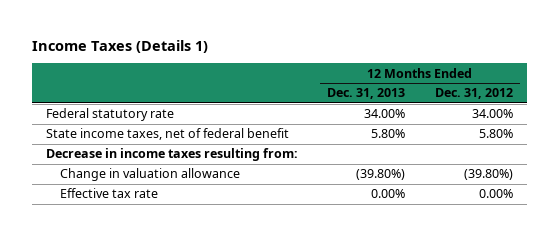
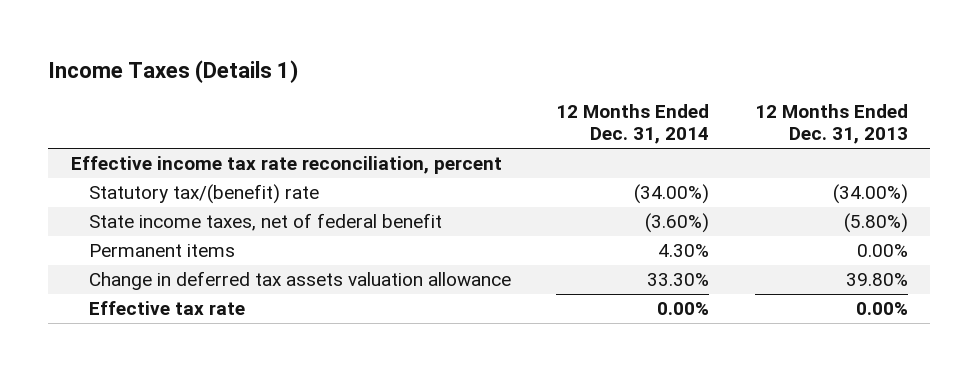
- | 12 Months Ended Dec. 31, 2013 | 12 Months Ended Dec. 31, 2012
+ | 12 Months Ended Dec. 31, 2014 | 12 Months Ended Dec. 31, 2013
- Federal statutory rate | 34.00% | 34.00%
- State income taxes, net of federal benefit | 5.80% | 5.80%
- Decrease in income taxes resulting from:
- Change in valuation allowance | (39.80%) | (39.80%)
+ Effective income tax rate reconciliation, percent
+ Statutory tax/(benefit) rate | (34.00%) | (34.00%)
+ State income taxes, net of federal benefit | (3.60%) | (5.80%)
+ Permanent items | 4.30% | 0.00%
+ Change in deferred tax assets valuation allowance | 33.30% | 39.80%

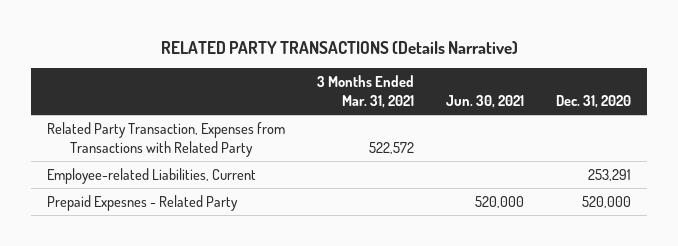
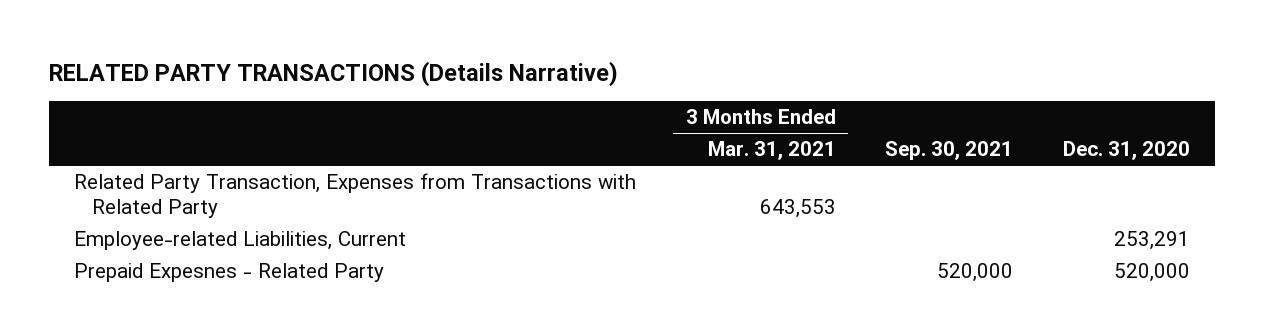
- | 3 Months Ended Mar. 31, 2021 | Jun. 30, 2021 | Dec. 31, 2020
+ | 3 Months Ended Mar. 31, 2021 | Sep. 30, 2021 | Dec. 31, 2020
- Related Party Transaction, Expenses from Transactions with Related Party | 522,572 | |
+ Related Party Transaction, Expenses from Transactions with Related Party | 643,553 | |

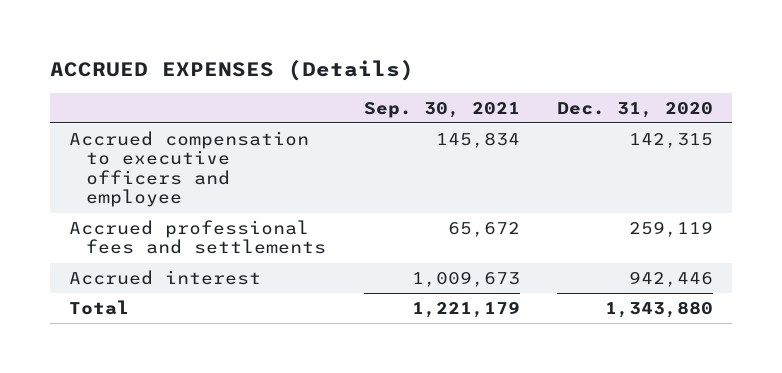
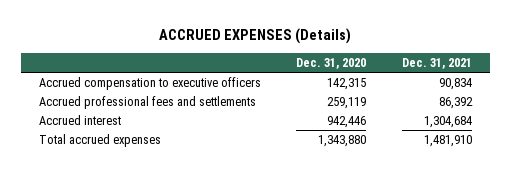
- | Sep. 30, 2021 | Dec. 31, 2020
+ | Dec. 31, 2020 | Dec. 31, 2021
- Accrued compensation to executive officers and employee | 145,834 | 142,315
+ Accrued compensation to executive officers | 142,315 | 90,834
- Total | 1,221,179 | 1,343,880
+ Total accrued expenses | 1,343,880 | 1,481,910

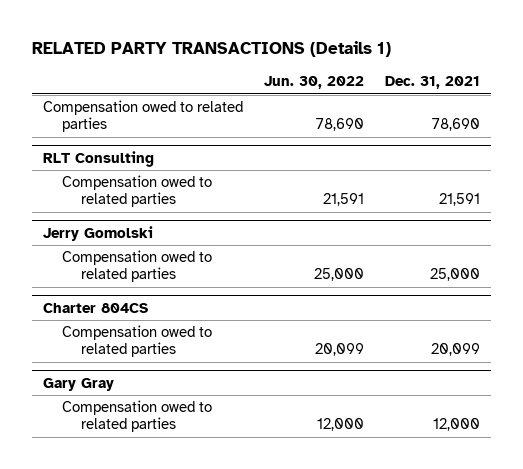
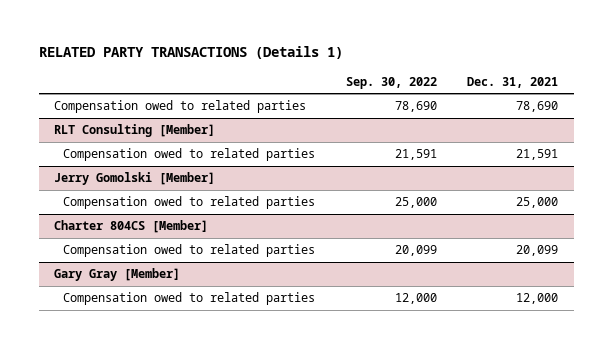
- | Jun. 30, 2022 | Dec. 31, 2021
+ | Sep. 30, 2022 | Dec. 31, 2021
- RLT Consulting
+ RLT Consulting [Member]
- Jerry Gomolski
+ Jerry Gomolski [Member]
- Charter 804CS
+ Charter 804CS [Member]
- Gary Gray
+ Gary Gray [Member]

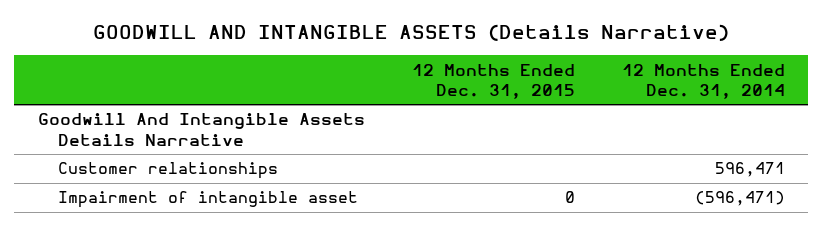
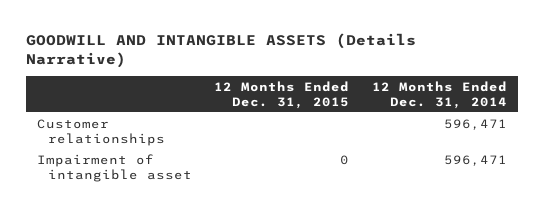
- Goodwill And Intangible Assets Details Narrative
- Impairment of intangible asset | 0 | (596,471)
+ Impairment of intangible asset | 0 | 596,471

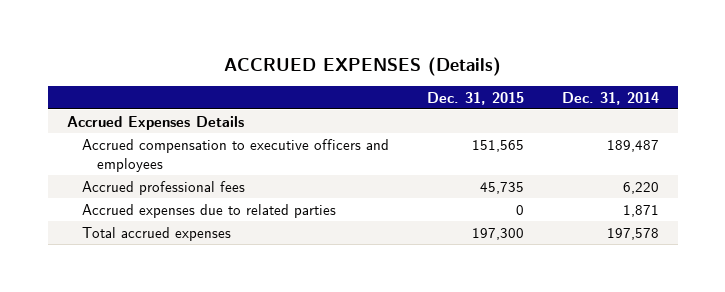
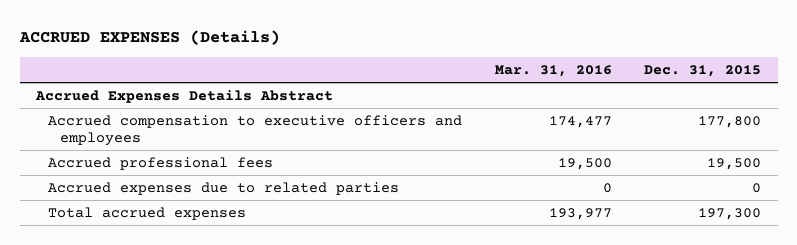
- | Dec. 31, 2015 | Dec. 31, 2014
+ | Mar. 31, 2016 | Dec. 31, 2015
- Accrued Expenses Details
- Accrued compensation to executive officers and employees | 151,565 | 189,487
- Accrued professional fees | 45,735 | 6,220
+ Accrued Expenses Details Abstract
+ Accrued compensation to executive officers and employees | 174,477 | 177,800
+ Accrued professional fees | 19,500 | 19,500

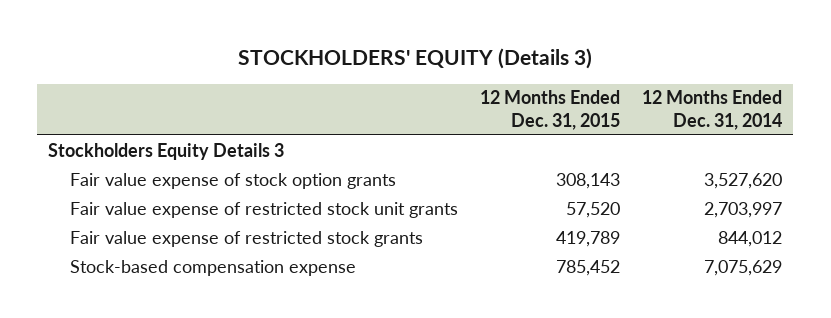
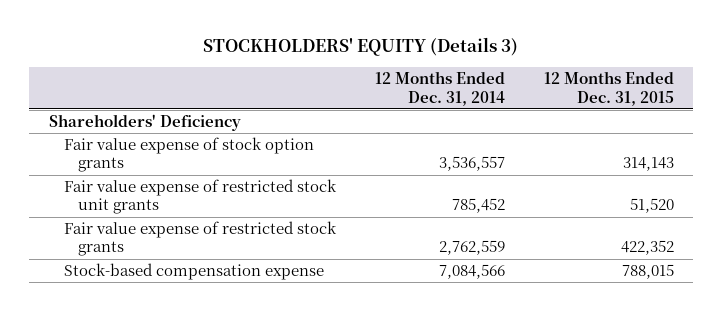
- | 12 Months Ended Dec. 31, 2015 | 12 Months Ended Dec. 31, 2014
+ | 12 Months Ended Dec. 31, 2014 | 12 Months Ended Dec. 31, 2015
- Stockholders Equity Details 3
- Fair value expense of stock option grants | 308,143 | 3,527,620
- Fair value expense of restricted stock unit grants | 57,520 | 2,703,997
- Fair value expense of restricted stock grants | 419,789 | 844,012
- Stock-based compensation expense | 785,452 | 7,075,629
+ Shareholders' Deficiency
+ Fair value expense of stock option grants | 3,536,557 | 314,143
+ Fair value expense of restricted stock unit grants | 785,452 | 51,520
+ Fair value expense of restricted stock grants | 2,762,559 | 422,352
+ Stock-based compensation expense | 7,084,566 | 788,015

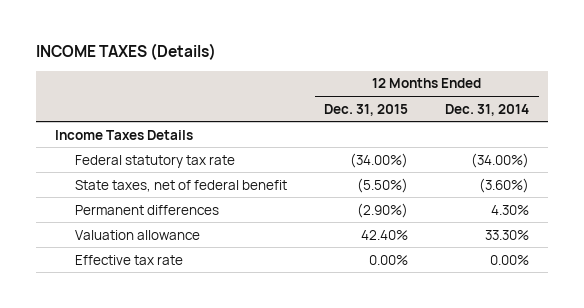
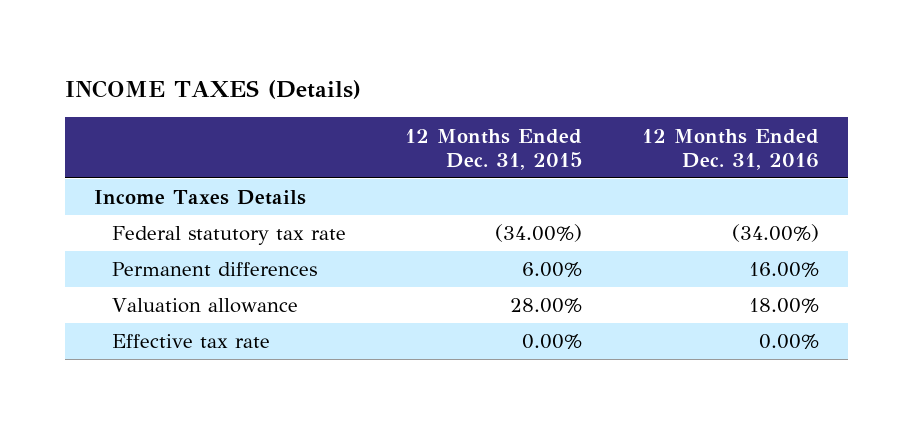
- | 12 Months Ended Dec. 31, 2015 | 12 Months Ended Dec. 31, 2014
+ | 12 Months Ended Dec. 31, 2015 | 12 Months Ended Dec. 31, 2016
- State taxes, net of federal benefit | (5.50%) | (3.60%)
- Permanent differences | (2.90%) | 4.30%
- Valuation allowance | 42.40% | 33.30%
+ Permanent differences | 6.00% | 16.00%
+ Valuation allowance | 28.00% | 18.00%

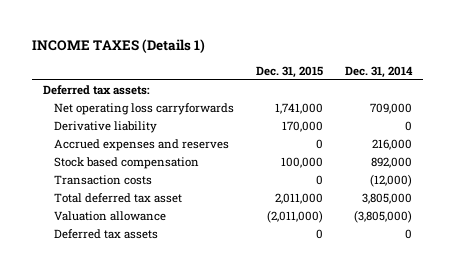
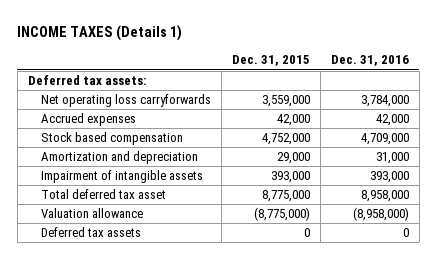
- | Dec. 31, 2015 | Dec. 31, 2014
+ | Dec. 31, 2015 | Dec. 31, 2016
- Net operating loss carryforwards | 1,741,000 | 709,000
- Derivative liability | 170,000 | 0
- Accrued expenses and reserves | 0 | 216,000
- Stock based compensation | 100,000 | 892,000
- Transaction costs | 0 | (12,000)
- Total deferred tax asset | 2,011,000 | 3,805,000
- Valuation allowance | (2,011,000) | (3,805,000)
+ Net operating loss carryforwards | 3,559,000 | 3,784,000
+ Accrued expenses | 42,000 | 42,000
+ Stock based compensation | 4,752,000 | 4,709,000
+ Amortization and depreciation | 29,000 | 31,000
+ Impairment of intangible assets | 393,000 | 393,000
+ Total deferred tax asset | 8,775,000 | 8,958,000
+ Valuation allowance | (8,775,000) | (8,958,000)

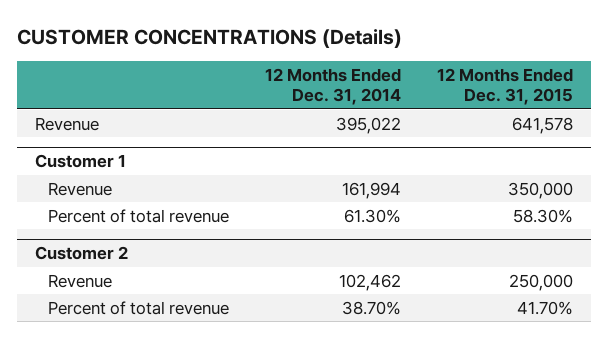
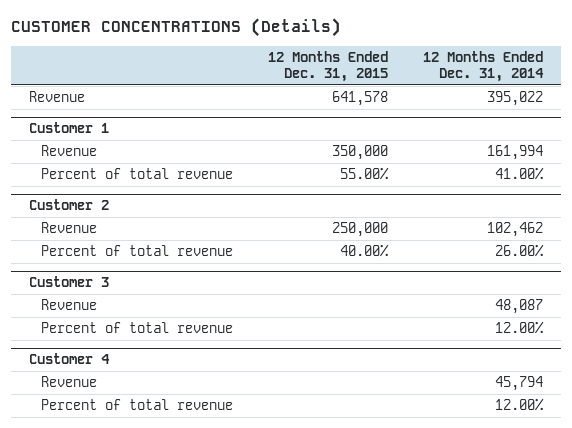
- | 12 Months Ended Dec. 31, 2014 | 12 Months Ended Dec. 31, 2015
+ | 12 Months Ended Dec. 31, 2015 | 12 Months Ended Dec. 31, 2014
@ Customer 1
- Percent of total revenue | 61.30% | 58.30%
+ Percent of total revenue | 55.00% | 41.00%
@ Customer 2
- Percent of total revenue | 38.70% | 41.70%
+ Percent of total revenue | 40.00% | 26.00%
+ Customer 3
+ Revenue | | 48,087
+ Percent of total revenue | | 12.00%
+ Customer 4
+ Revenue | | 45,794
+ Percent of total revenue | | 12.00%

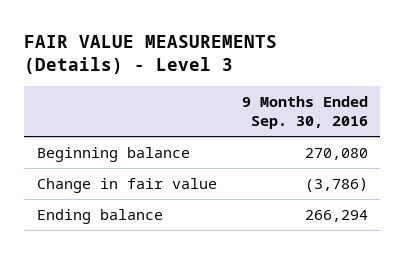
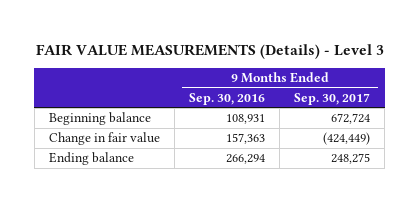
- | 9 Months Ended Sep. 30, 2016
+ | 9 Months Ended Sep. 30, 2016 | 9 Months Ended Sep. 30, 2017
- Beginning balance | 270,080
- Change in fair value | (3,786)
+ Beginning balance | 108,931 | 672,724
+ Change in fair value | 157,363 | (424,449)

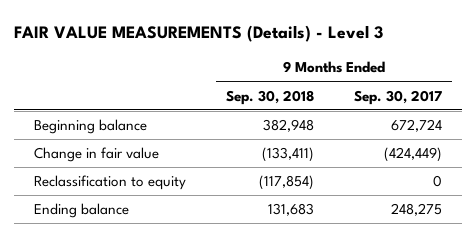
- | 9 Months Ended Sep. 30, 2016 | 9 Months Ended Sep. 30, 2017
+ | 9 Months Ended Sep. 30, 2018 | 9 Months Ended Sep. 30, 2017
+ Reclassification to equity | (117,854) | 0

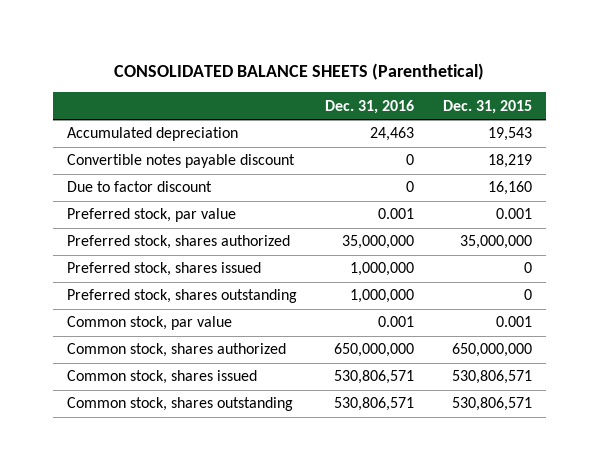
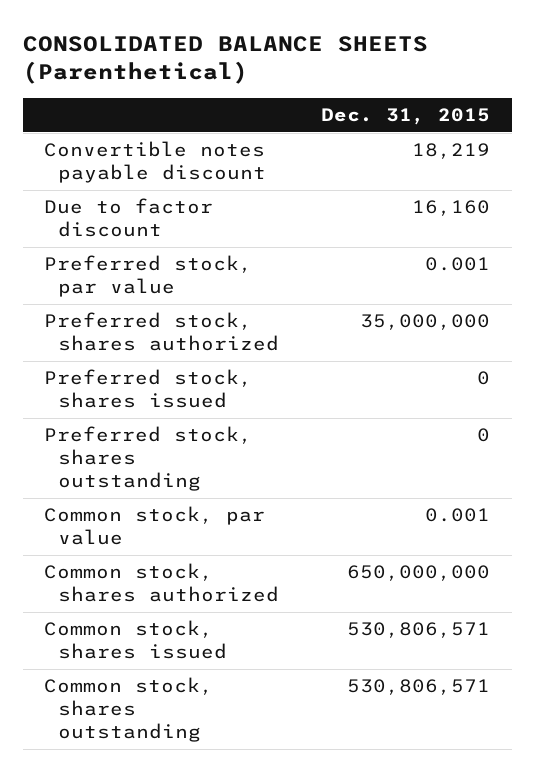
- | Dec. 31, 2016 | Dec. 31, 2015
+ | Dec. 31, 2015
- Accumulated depreciation | 24,463 | 19,543

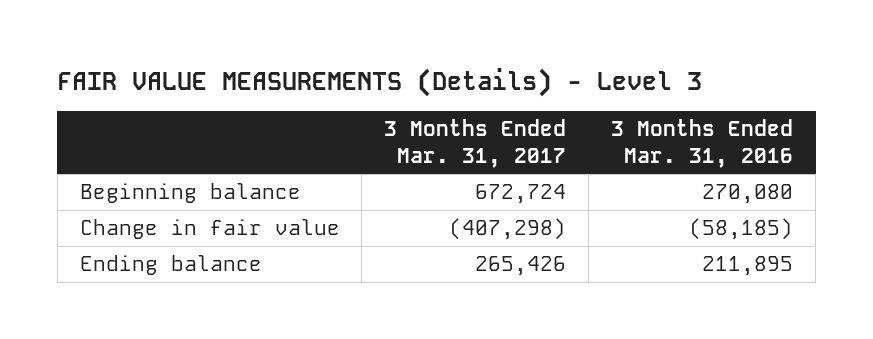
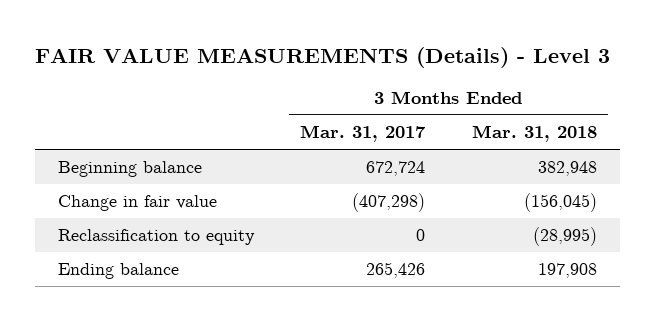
- | 3 Months Ended Mar. 31, 2017 | 3 Months Ended Mar. 31, 2016
+ | 3 Months Ended Mar. 31, 2017 | 3 Months Ended Mar. 31, 2018
+ Reclassification to equity | 0 | (28,995)

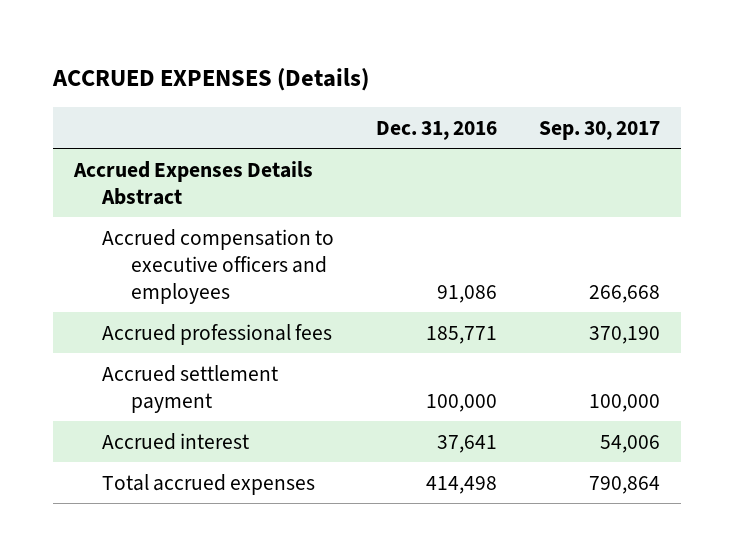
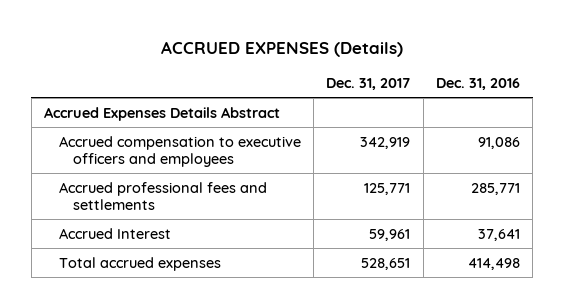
- | Dec. 31, 2016 | Sep. 30, 2017
+ | Dec. 31, 2017 | Dec. 31, 2016
- Accrued professional fees | 185,771 | 370,190
- Accrued settlement payment | 100,000 | 100,000
- Accrued interest | 37,641 | 54,006
+ Accrued professional fees and settlements | 125,771 | 285,771
+ Accrued Interest | 59,961 | 37,641

